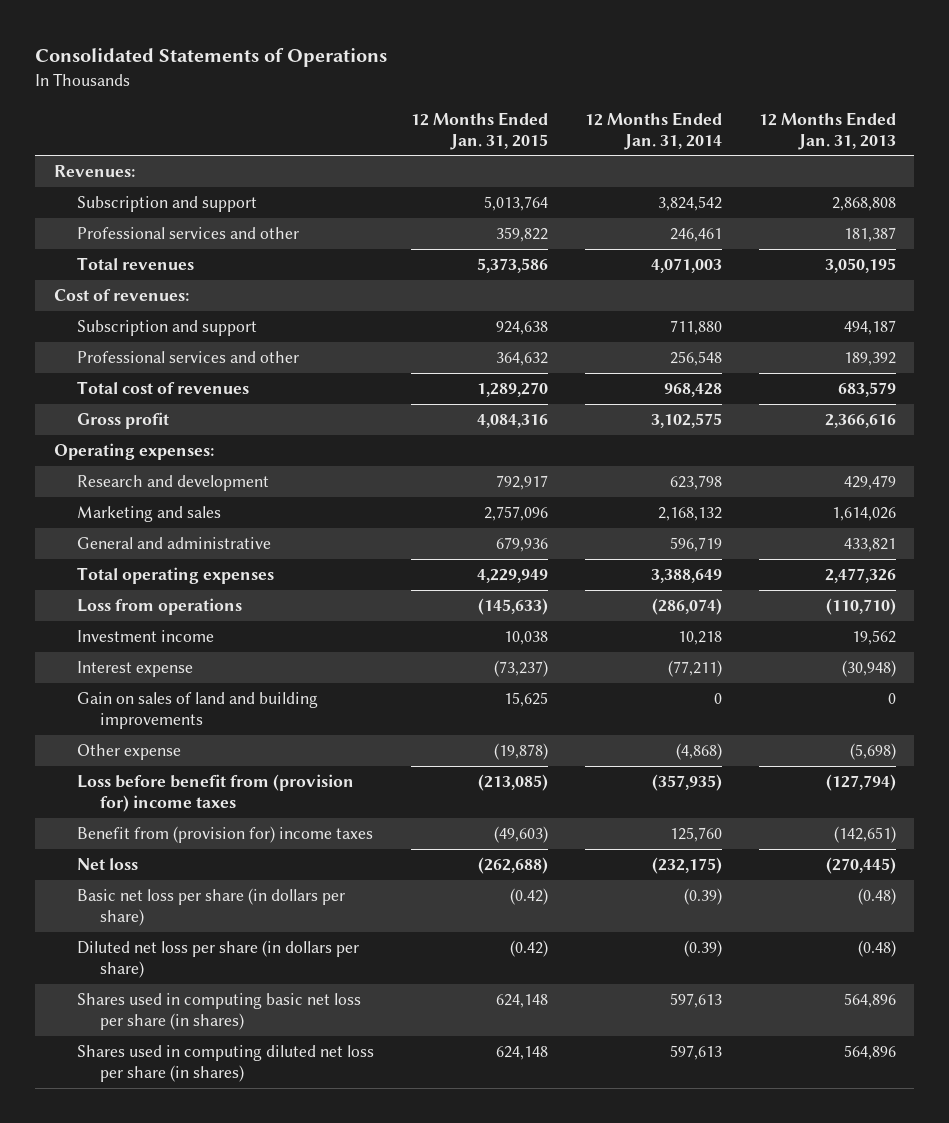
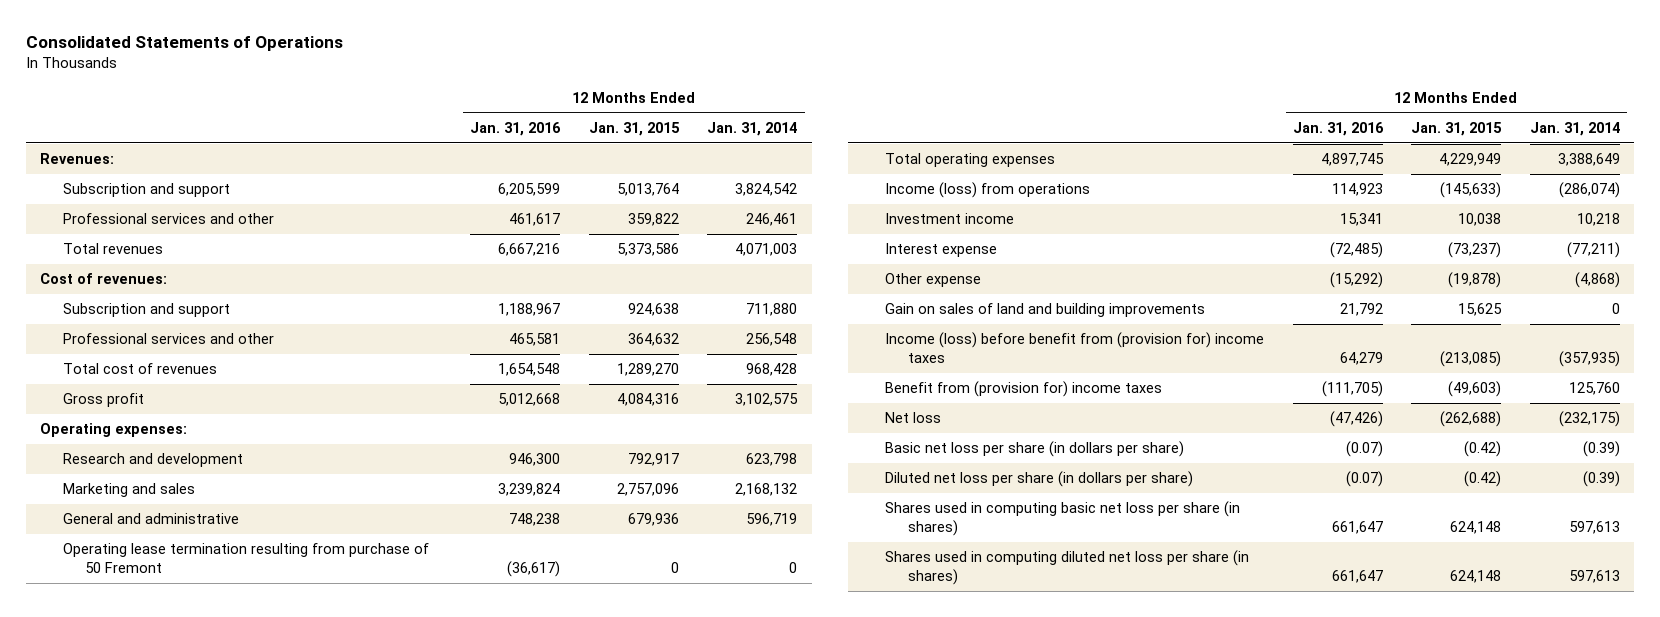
- | 12 Months Ended Jan. 31, 2015 | 12 Months Ended Jan. 31, 2014 | 12 Months Ended Jan. 31, 2013
+ | 12 Months Ended Jan. 31, 2016 | 12 Months Ended Jan. 31, 2015 | 12 Months Ended Jan. 31, 2014
+ Operating lease termination resulting from purchase of 50 Fremont | (36,617) | 0 | 0
- Loss from operations | (145,633) | (286,074) | (110,710)
+ Income (loss) from operations | 114,923 | (145,633) | (286,074)
- Loss before benefit from (provision for) income taxes | (213,085) | (357,935) | (127,794)
moved down: Gain on sales of land and building improvements | 21,792 | 15,625 | 0
+ Income (loss) before benefit from (provision for) income taxes | 64,279 | (213,085) | (357,935)

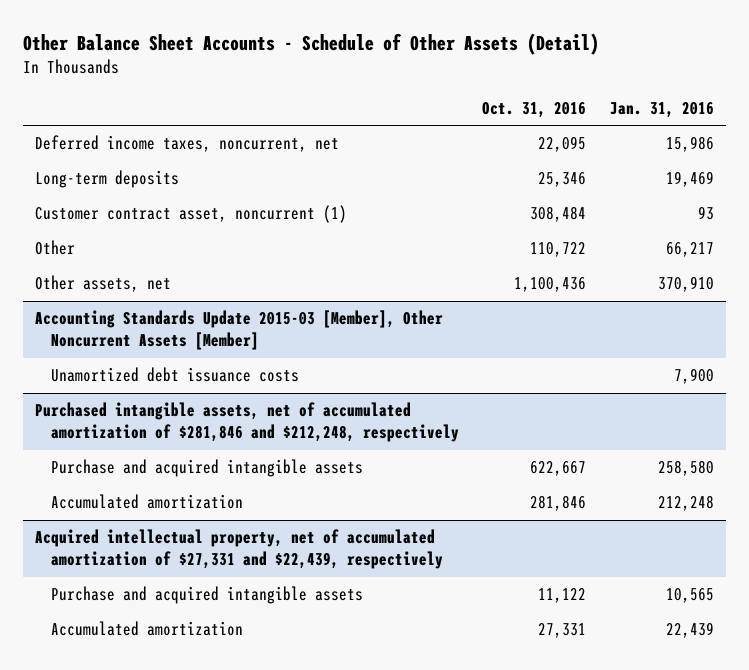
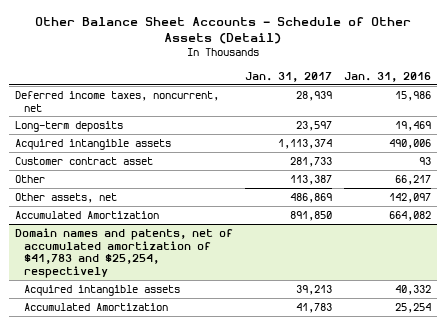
- | Oct. 31, 2016 | Jan. 31, 2016
+ | Jan. 31, 2017 | Jan. 31, 2016
- Customer contract asset, noncurrent (1) | 308,484 | 93
+ Acquired intangible assets | 1,113,374 | 490,006
+ Customer contract asset | 281,733 | 93
- Other assets, net | 1,100,436 | 370,910
- Accounting Standards Update 2015-03 [Member], Other Noncurrent Assets [Member]
- Unamortized debt issuance costs | | 7,900
- Purchased intangible assets, net of accumulated amortization of $281,846 and $212,248, respectively
- Purchase and acquired intangible assets | 622,667 | 258,580
- Accumulated amortization | 281,846 | 212,248
- Acquired intellectual property, net of accumulated amortization of $27,331 and $22,439, respectively
- Purchase and acquired intangible assets | 11,122 | 10,565
- Accumulated amortization | 27,331 | 22,439
+ Other assets, net | 486,869 | 142,097
+ Accumulated Amortization | 891,850 | 664,082
+ Domain names and patents, net of accumulated amortization of $41,783 and $25,254, respectively
+ Acquired intangible assets | 39,213 | 40,332
+ Accumulated Amortization | 41,783 | 25,254

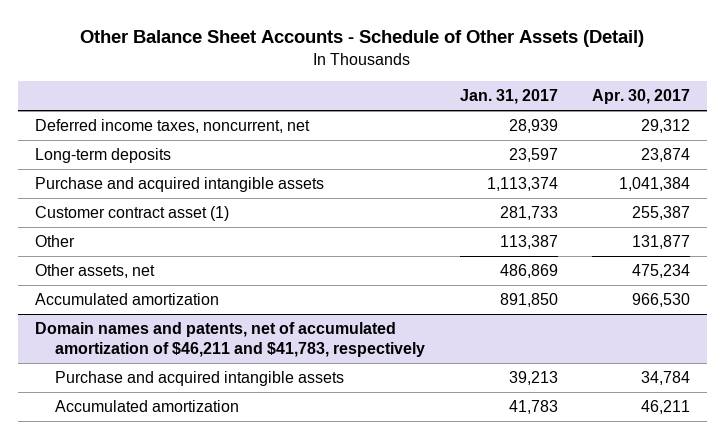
- | Jan. 31, 2017 | Jan. 31, 2016
+ | Jan. 31, 2017 | Apr. 30, 2017
- Acquired intangible assets | 1,113,374 | 490,006
- Customer contract asset | 281,733 | 93
+ Purchase and acquired intangible assets | 1,113,374 | 1,041,384
+ Customer contract asset (1) | 281,733 | 255,387
- Accumulated Amortization | 891,850 | 664,082
- Domain names and patents, net of accumulated amortization of $41,783 and $25,254, respectively
- Acquired intangible assets | 39,213 | 40,332
- Accumulated Amortization | 41,783 | 25,254
+ Accumulated amortization | 891,850 | 966,530
+ Domain names and patents, net of accumulated amortization of $46,211 and $41,783, respectively
+ Purchase and acquired intangible assets | 39,213 | 34,784
+ Accumulated amortization | 41,783 | 46,211

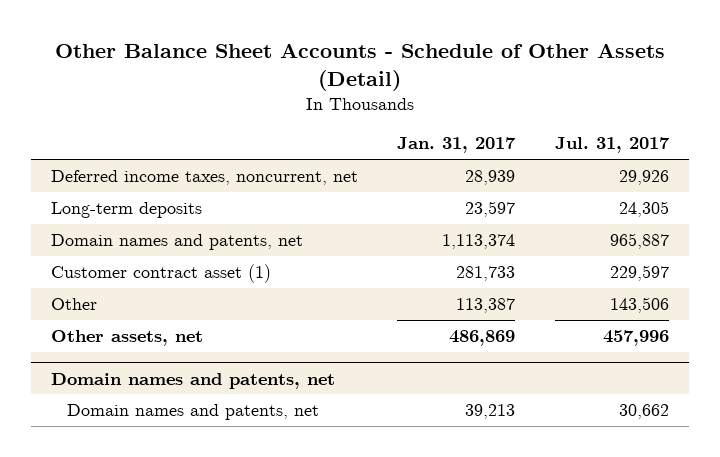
- | Jan. 31, 2017 | Apr. 30, 2017
+ | Jan. 31, 2017 | Jul. 31, 2017
- Purchase and acquired intangible assets | 1,113,374 | 1,041,384
+ Domain names and patents, net | 1,113,374 | 965,887
- Accumulated amortization | 891,850 | 966,530
- Domain names and patents, net of accumulated amortization of $46,211 and $41,783, respectively
- Purchase and acquired intangible assets | 39,213 | 34,784
- Accumulated amortization | 41,783 | 46,211
+ Domain names and patents, net
+ Domain names and patents, net | 39,213 | 30,662

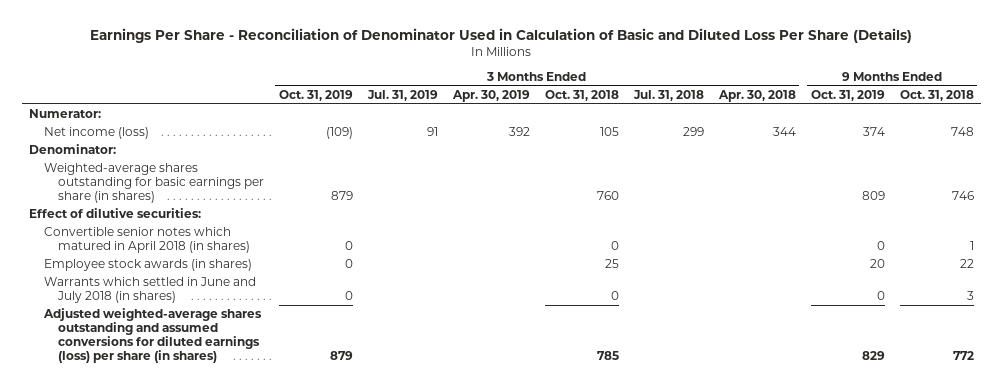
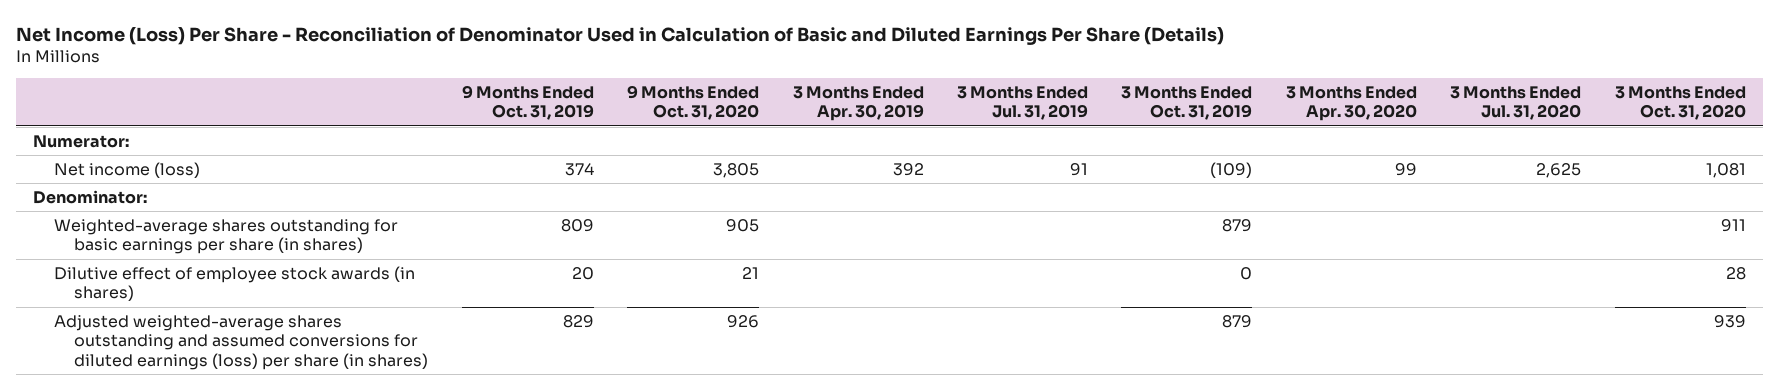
- Earnings Per Share - Reconciliation of Denominator Used in Calculation of Basic and Diluted Loss Per Share (Details)
+ Net Income (Loss) Per Share - Reconciliation of Denominator Used in Calculation of Basic and Diluted Earnings Per Share (Details)
- | 3 Months Ended Oct. 31, 2019 | 3 Months Ended Jul. 31, 2019 | 3 Months Ended Apr. 30, 2019 | 3 Months Ended Oct. 31, 2018 | 3 Months Ended Jul. 31, 2018 | 3 Months Ended Apr. 30, 2018 | 9 Months Ended Oct. 31, 2019 | 9 Months Ended Oct. 31, 2018
+ | 9 Months Ended Oct. 31, 2019 | 9 Months Ended Oct. 31, 2020 | 3 Months Ended Apr. 30, 2019 | 3 Months Ended Jul. 31, 2019 | 3 Months Ended Oct. 31, 2019 | 3 Months Ended Apr. 30, 2020 | 3 Months Ended Jul. 31, 2020 | 3 Months Ended Oct. 31, 2020
- Effect of dilutive securities:
- Convertible senior notes which matured in April 2018 (in shares) | 0 | | | 0 | | | 0 | 1
- Employee stock awards (in shares) | 0 | | | 25 | | | 20 | 22
- Warrants which settled in June and July 2018 (in shares) | 0 | | | 0 | | | 0 | 3
+ Dilutive effect of employee stock awards (in shares) | 20 | 21 | | | 0 | | | 28

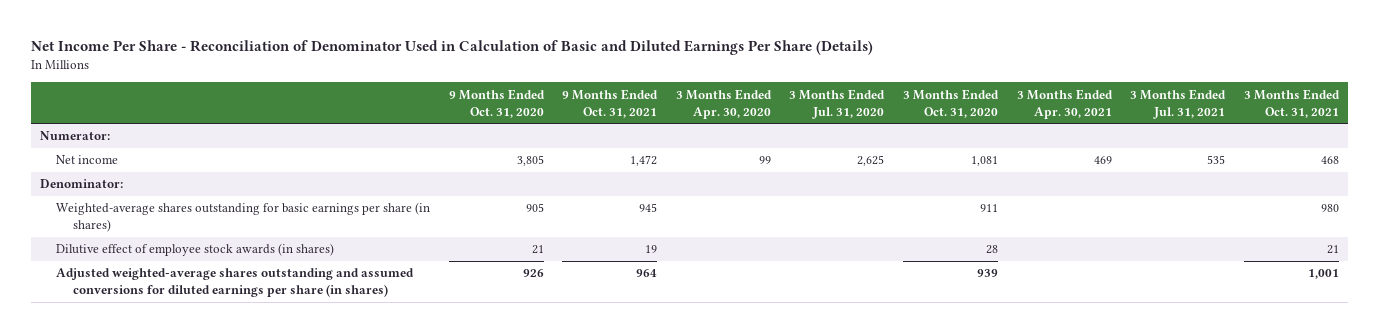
- Net Income (Loss) Per Share - Reconciliation of Denominator Used in Calculation of Basic and Diluted Earnings Per Share (Details)
+ Net Income Per Share - Reconciliation of Denominator Used in Calculation of Basic and Diluted Earnings Per Share (Details)
- | 9 Months Ended Oct. 31, 2019 | 9 Months Ended Oct. 31, 2020 | 3 Months Ended Apr. 30, 2019 | 3 Months Ended Jul. 31, 2019 | 3 Months Ended Oct. 31, 2019 | 3 Months Ended Apr. 30, 2020 | 3 Months Ended Jul. 31, 2020 | 3 Months Ended Oct. 31, 2020
+ | 9 Months Ended Oct. 31, 2020 | 9 Months Ended Oct. 31, 2021 | 3 Months Ended Apr. 30, 2020 | 3 Months Ended Jul. 31, 2020 | 3 Months Ended Oct. 31, 2020 | 3 Months Ended Apr. 30, 2021 | 3 Months Ended Jul. 31, 2021 | 3 Months Ended Oct. 31, 2021
- Net income (loss) | 374 | 3,805 | 392 | 91 | (109) | 99 | 2,625 | 1,081
+ Net income | 3,805 | 1,472 | 99 | 2,625 | 1,081 | 469 | 535 | 468
- Adjusted weighted-average shares outstanding and assumed conversions for diluted earnings (loss) per share (in shares) | 829 | 926 | | | 879 | | | 939
+ Adjusted weighted-average shares outstanding and assumed conversions for diluted earnings per share (in shares) | 926 | 964 | | | 939 | | | 1,001

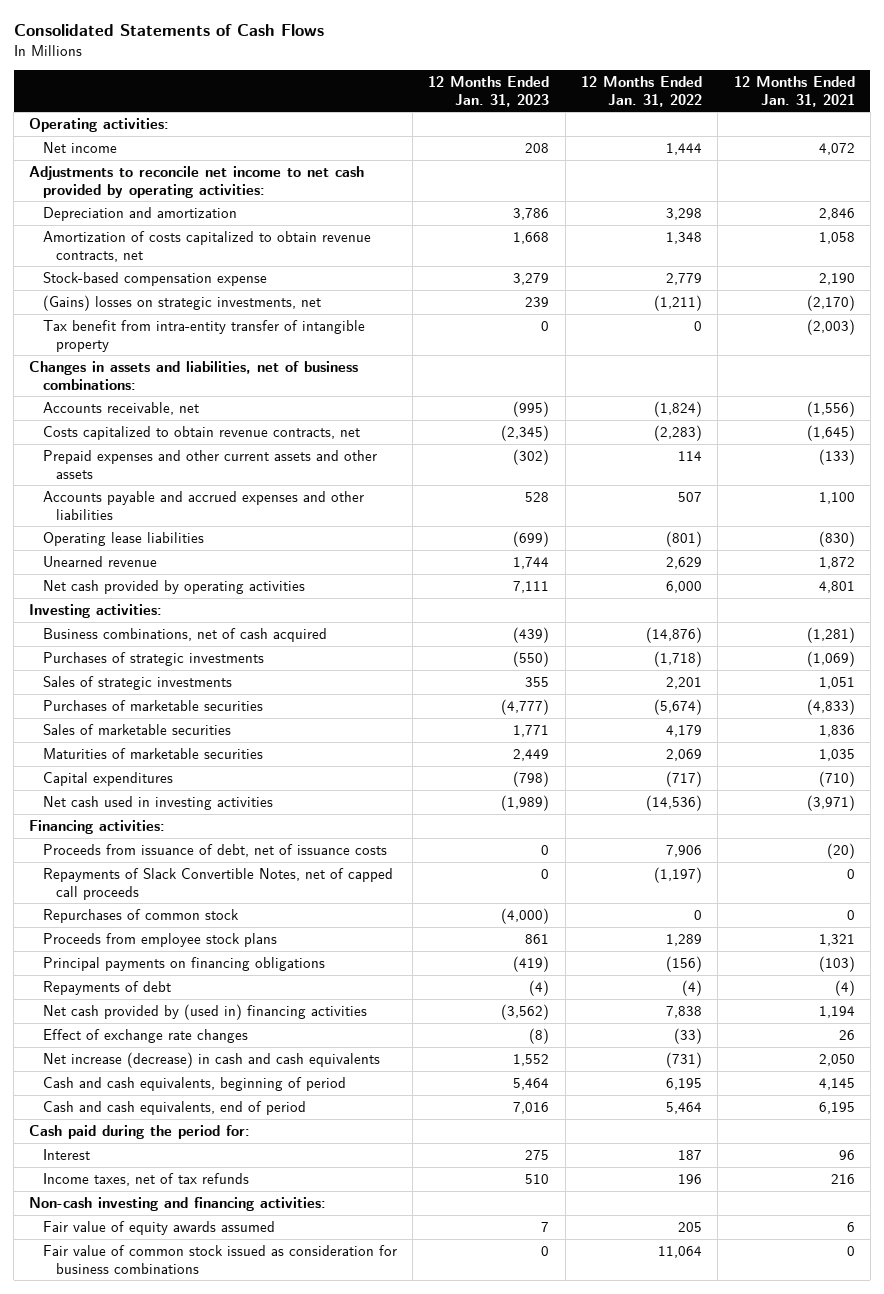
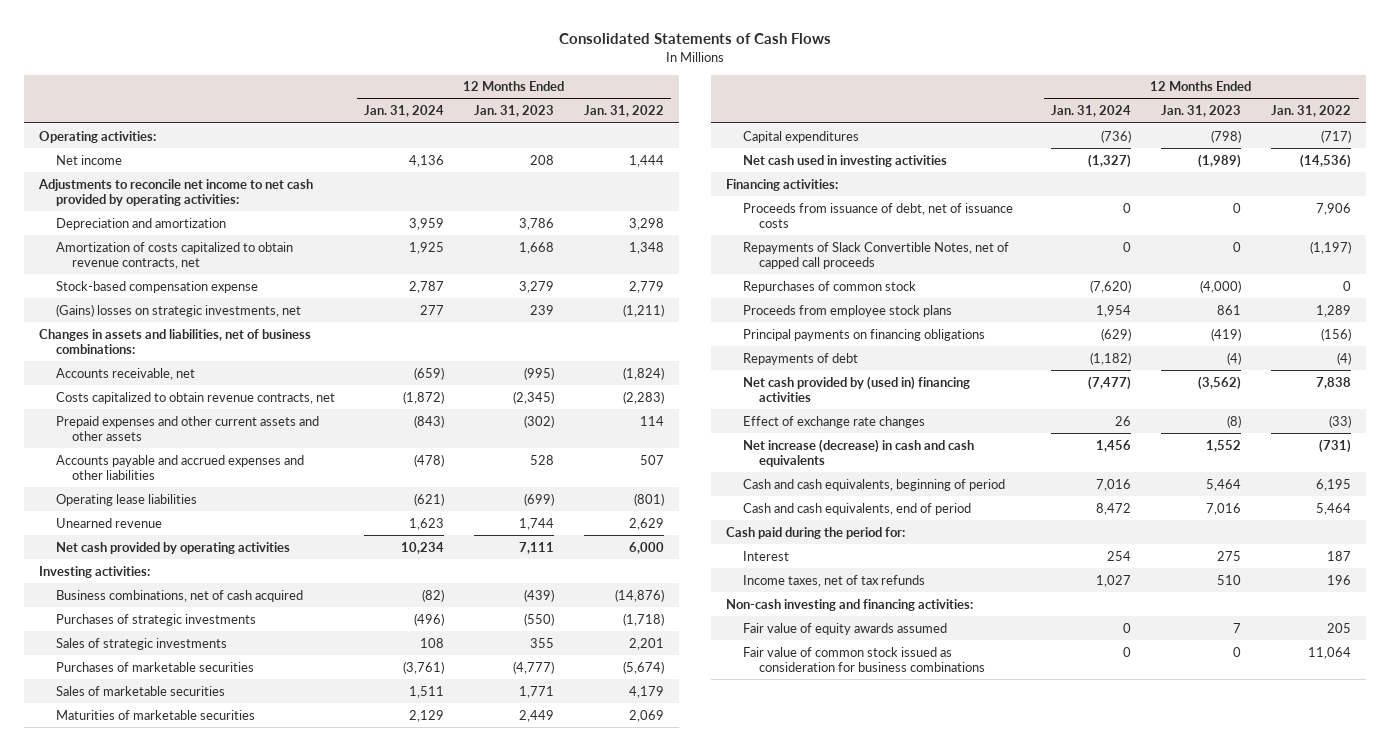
- | 12 Months Ended Jan. 31, 2023 | 12 Months Ended Jan. 31, 2022 | 12 Months Ended Jan. 31, 2021
+ | 12 Months Ended Jan. 31, 2024 | 12 Months Ended Jan. 31, 2023 | 12 Months Ended Jan. 31, 2022
- Tax benefit from intra-entity transfer of intangible property | 0 | 0 | (2,003)

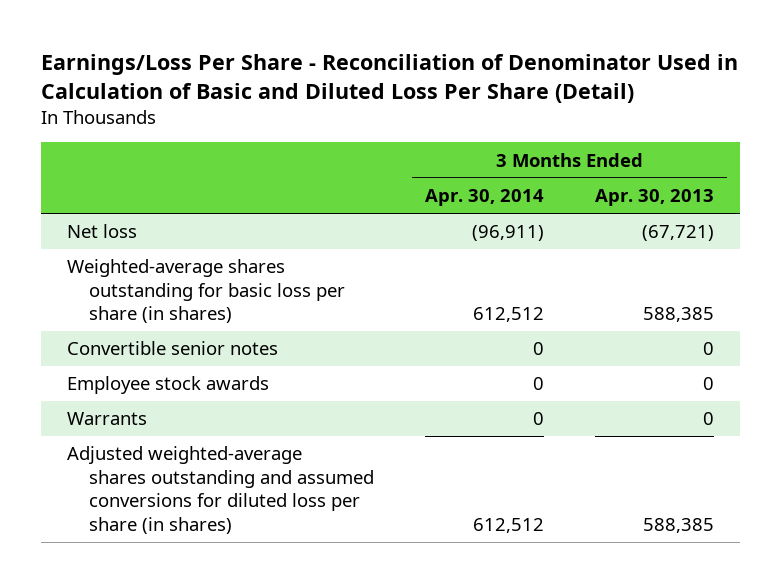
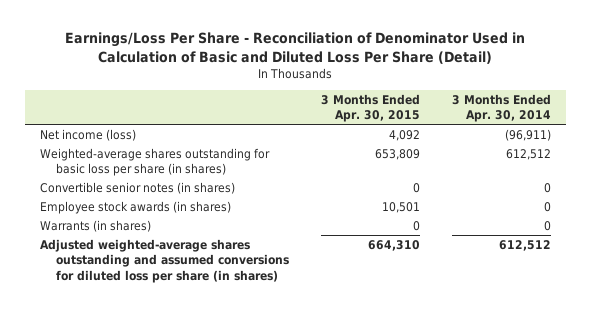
- | 3 Months Ended Apr. 30, 2014 | 3 Months Ended Apr. 30, 2013
+ | 3 Months Ended Apr. 30, 2015 | 3 Months Ended Apr. 30, 2014
- Net loss | (96,911) | (67,721)
+ Net income (loss) | 4,092 | (96,911)
- Convertible senior notes | 0 | 0
- Employee stock awards | 0 | 0
- Warrants | 0 | 0
+ Convertible senior notes (in shares) | 0 | 0
+ Employee stock awards (in shares) | 10,501 | 0
+ Warrants (in shares) | 0 | 0

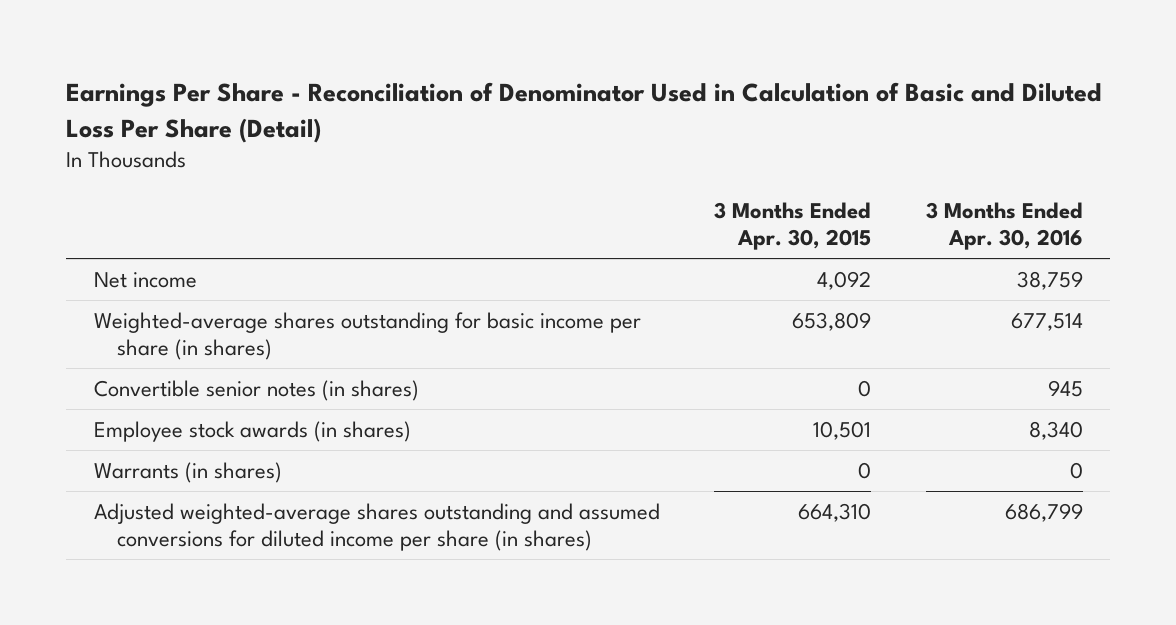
- Earnings/Loss Per Share - Reconciliation of Denominator Used in Calculation of Basic and Diluted Loss Per Share (Detail)
+ Earnings Per Share - Reconciliation of Denominator Used in Calculation of Basic and Diluted Loss Per Share (Detail)
- | 3 Months Ended Apr. 30, 2015 | 3 Months Ended Apr. 30, 2014
+ | 3 Months Ended Apr. 30, 2015 | 3 Months Ended Apr. 30, 2016
- Net income (loss) | 4,092 | (96,911)
- Weighted-average shares outstanding for basic loss per share (in shares) | 653,809 | 612,512
+ Net income | 4,092 | 38,759
+ Weighted-average shares outstanding for basic income per share (in shares) | 653,809 | 677,514
- Adjusted weighted-average shares outstanding and assumed conversions for diluted loss per share (in shares) | 664,310 | 612,512
+ Adjusted weighted-average shares outstanding and assumed conversions for diluted income per share (in shares) | 664,310 | 686,799

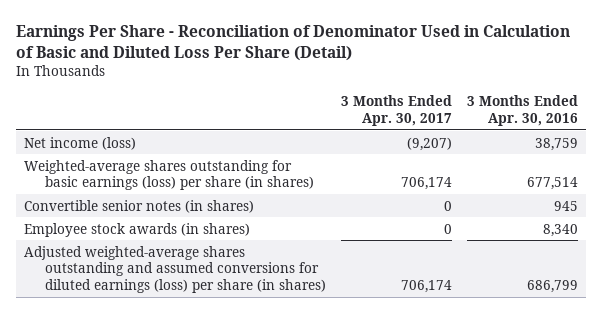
- | 3 Months Ended Apr. 30, 2015 | 3 Months Ended Apr. 30, 2016
+ | 3 Months Ended Apr. 30, 2017 | 3 Months Ended Apr. 30, 2016
- Net income | 4,092 | 38,759
- Weighted-average shares outstanding for basic income per share (in shares) | 653,809 | 677,514
+ Net income (loss) | (9,207) | 38,759
+ Weighted-average shares outstanding for basic earnings (loss) per share (in shares) | 706,174 | 677,514
- Warrants (in shares) | 0 | 0
- Adjusted weighted-average shares outstanding and assumed conversions for diluted income per share (in shares) | 664,310 | 686,799
+ Adjusted weighted-average shares outstanding and assumed conversions for diluted earnings (loss) per share (in shares) | 706,174 | 686,799

